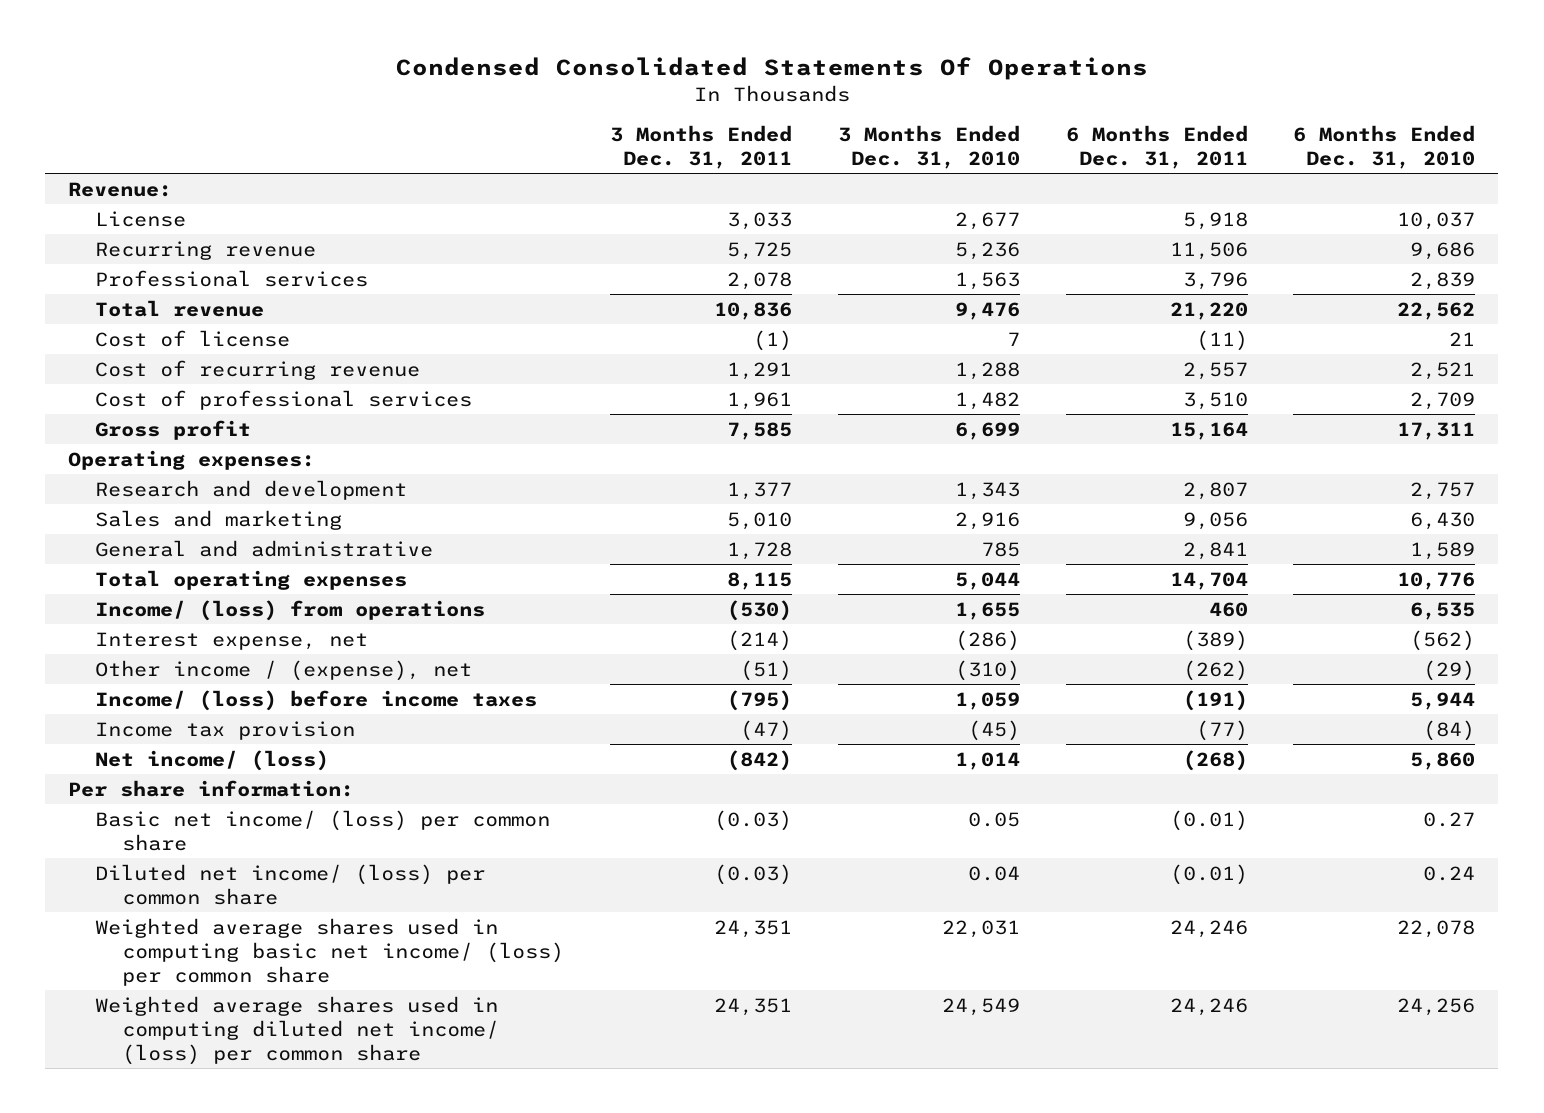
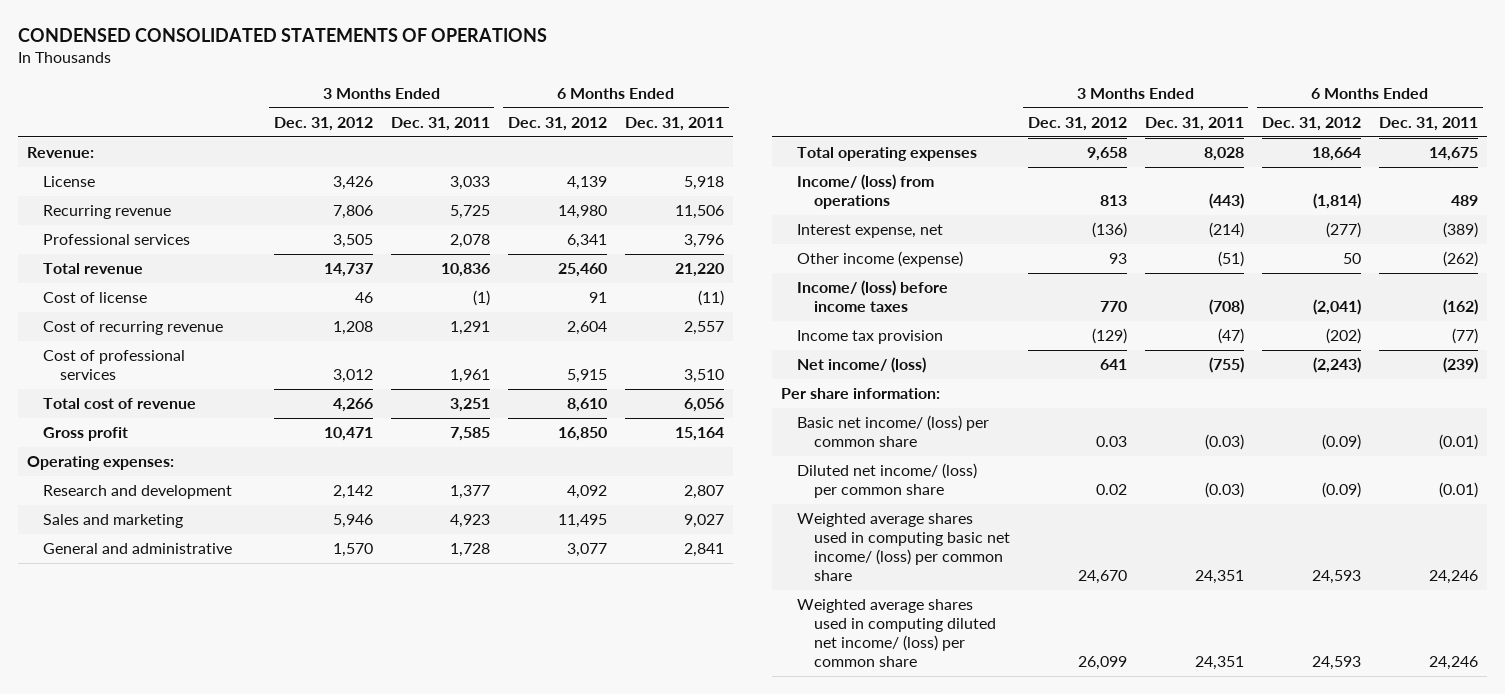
- Condensed Consolidated Statements Of Operations
+ CONDENSED CONSOLIDATED STATEMENTS OF OPERATIONS
- | 3 Months Ended Dec. 31, 2011 | 3 Months Ended Dec. 31, 2010 | 6 Months Ended Dec. 31, 2011 | 6 Months Ended Dec. 31, 2010
+ | 3 Months Ended Dec. 31, 2012 | 3 Months Ended Dec. 31, 2011 | 6 Months Ended Dec. 31, 2012 | 6 Months Ended Dec. 31, 2011
+ Total cost of revenue | 4,266 | 3,251 | 8,610 | 6,056
- Sales and marketing | 5,010 | 2,916 | 9,056 | 6,430
+ Sales and marketing | 5,946 | 4,923 | 11,495 | 9,027
- Total operating expenses | 8,115 | 5,044 | 14,704 | 10,776
- Income/ (loss) from operations | (530) | 1,655 | 460 | 6,535
+ Total operating expenses | 9,658 | 8,028 | 18,664 | 14,675
+ Income/ (loss) from operations | 813 | (443) | (1,814) | 489
- Other income / (expense), net | (51) | (310) | (262) | (29)
- Income/ (loss) before income taxes | (795) | 1,059 | (191) | 5,944
+ Other income (expense) | 93 | (51) | 50 | (262)
+ Income/ (loss) before income taxes | 770 | (708) | (2,041) | (162)
- Net income/ (loss) | (842) | 1,014 | (268) | 5,860
+ Net income/ (loss) | 641 | (755) | (2,243) | (239)

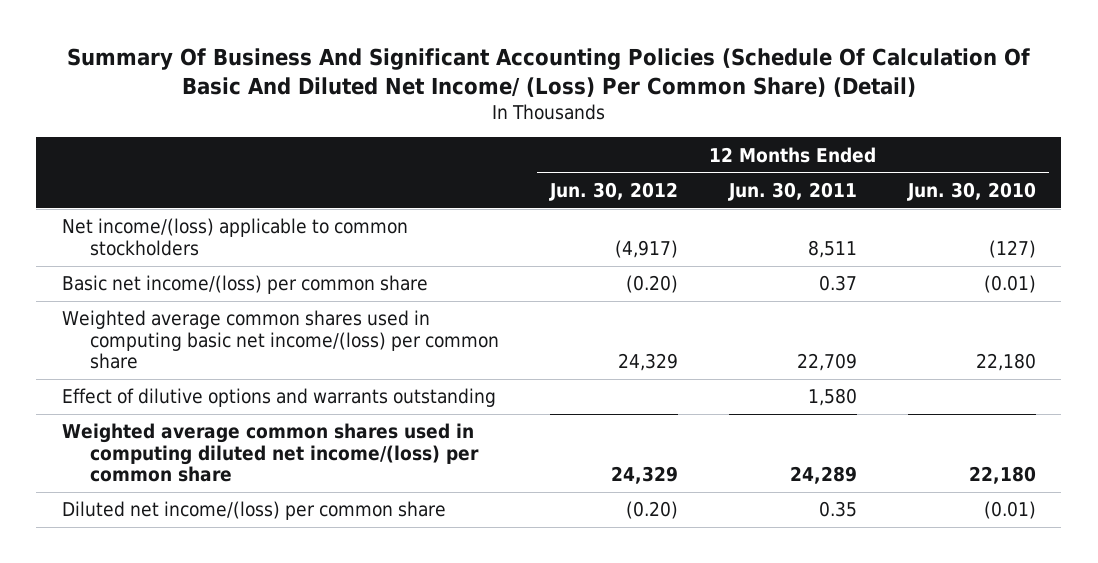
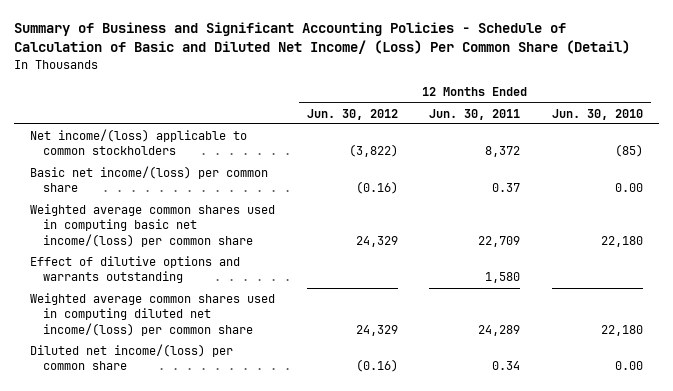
- Summary Of Business And Significant Accounting Policies (Schedule Of Calculation Of Basic And Diluted Net Income/ (Loss) Per Common Share) (Detail)
+ Summary of Business and Significant Accounting Policies - Schedule of Calculation of Basic and Diluted Net Income/ (Loss) Per Common Share (Detail)
- Net income/(loss) applicable to common stockholders | (4,917) | 8,511 | (127)
- Basic net income/(loss) per common share | (0.20) | 0.37 | (0.01)
+ Net income/(loss) applicable to common stockholders | (3,822) | 8,372 | (85)
+ Basic net income/(loss) per common share | (0.16) | 0.37 | 0.00
- Diluted net income/(loss) per common share | (0.20) | 0.35 | (0.01)
+ Diluted net income/(loss) per common share | (0.16) | 0.34 | 0.00

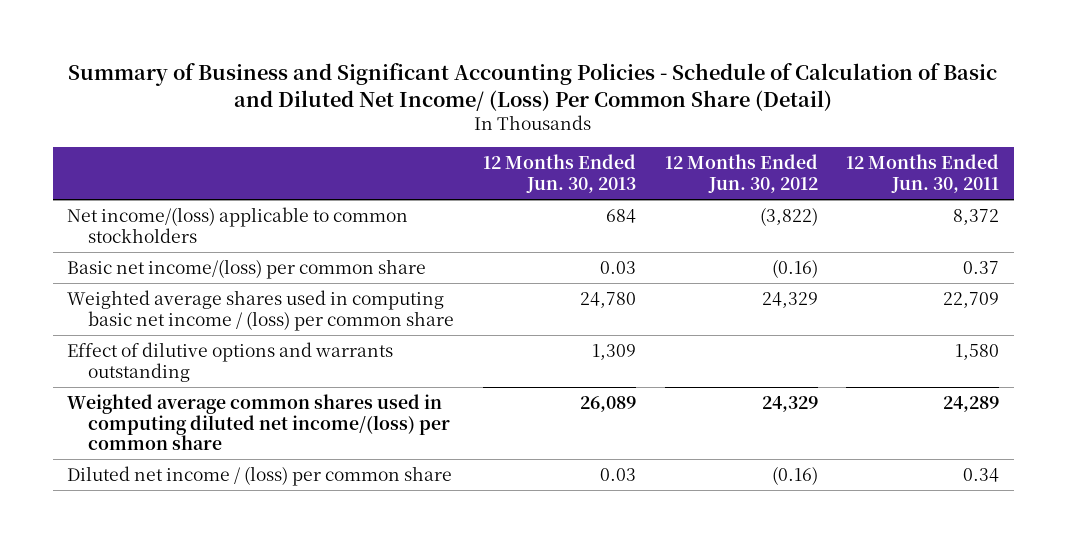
- | 12 Months Ended Jun. 30, 2012 | 12 Months Ended Jun. 30, 2011 | 12 Months Ended Jun. 30, 2010
+ | 12 Months Ended Jun. 30, 2013 | 12 Months Ended Jun. 30, 2012 | 12 Months Ended Jun. 30, 2011
- Weighted average common shares used in computing basic net income/(loss) per common share | 24,329 | 22,709 | 22,180
+ Weighted average shares used in computing basic net income / (loss) per common share | 24,780 | 24,329 | 22,709
- Diluted net income/(loss) per common share | (0.16) | 0.34 | 0.00
+ Diluted net income / (loss) per common share | 0.03 | (0.16) | 0.34

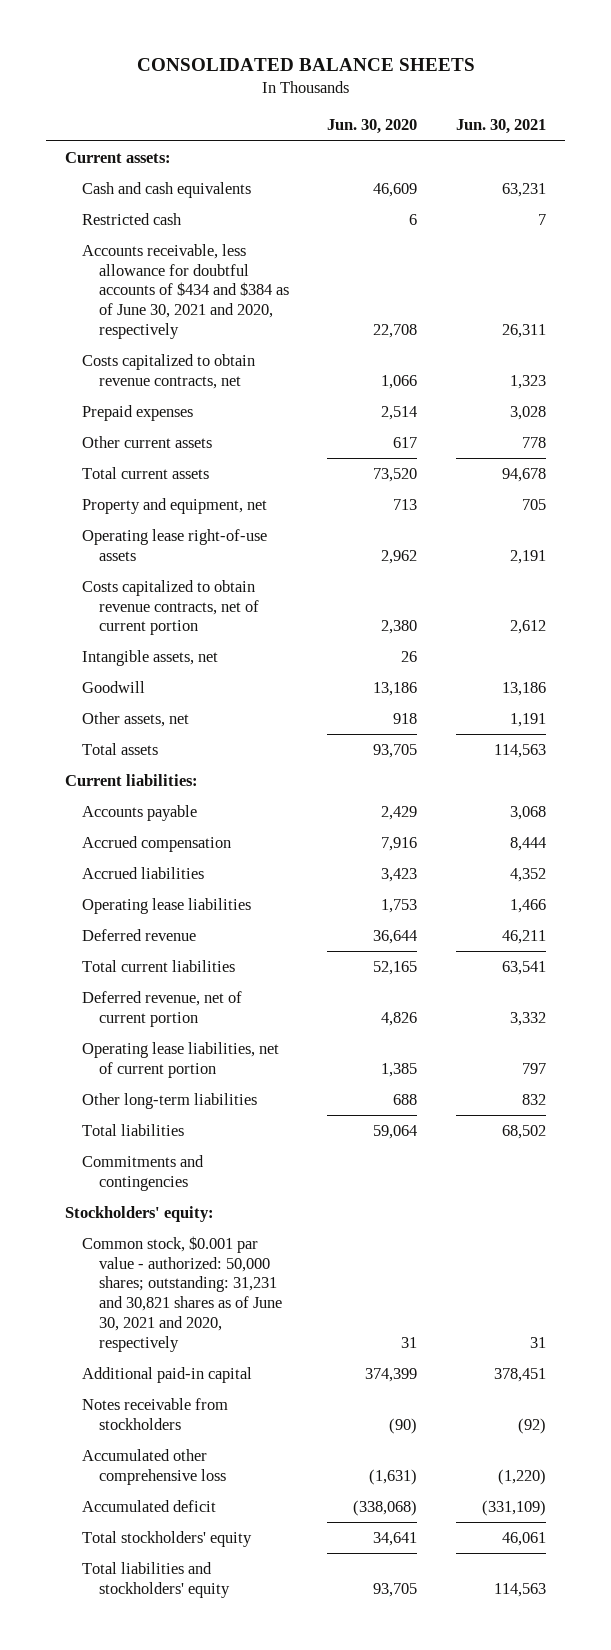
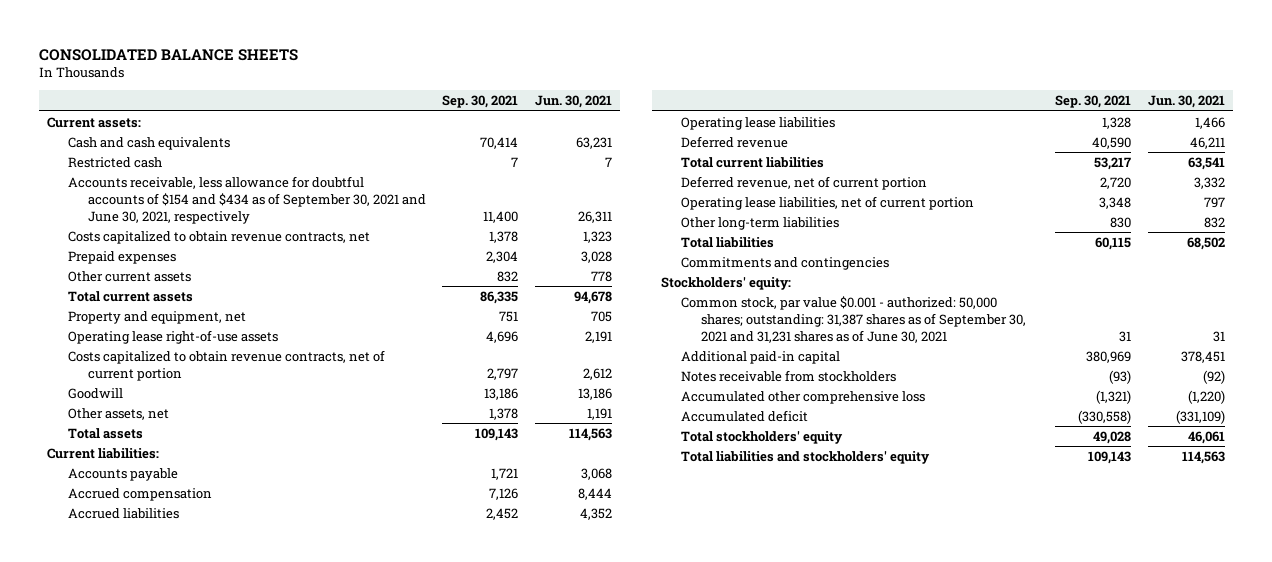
- | Jun. 30, 2020 | Jun. 30, 2021
+ | Sep. 30, 2021 | Jun. 30, 2021
- Accounts receivable, less allowance for doubtful accounts of $434 and $384 as of June 30, 2021 and 2020, respectively | 22,708 | 26,311
+ Accounts receivable, less allowance for doubtful accounts of $154 and $434 as of September 30, 2021 and June 30, 2021, respectively | 11,400 | 26,311
- Intangible assets, net | 26 |
- Common stock, $0.001 par value - authorized: 50,000 shares; outstanding: 31,231 and 30,821 shares as of June 30, 2021 and 2020, respectively | 31 | 31
+ Common stock, par value $0.001 - authorized: 50,000 shares; outstanding: 31,387 shares as of September 30, 2021 and 31,231 shares as of June 30, 2021 | 31 | 31

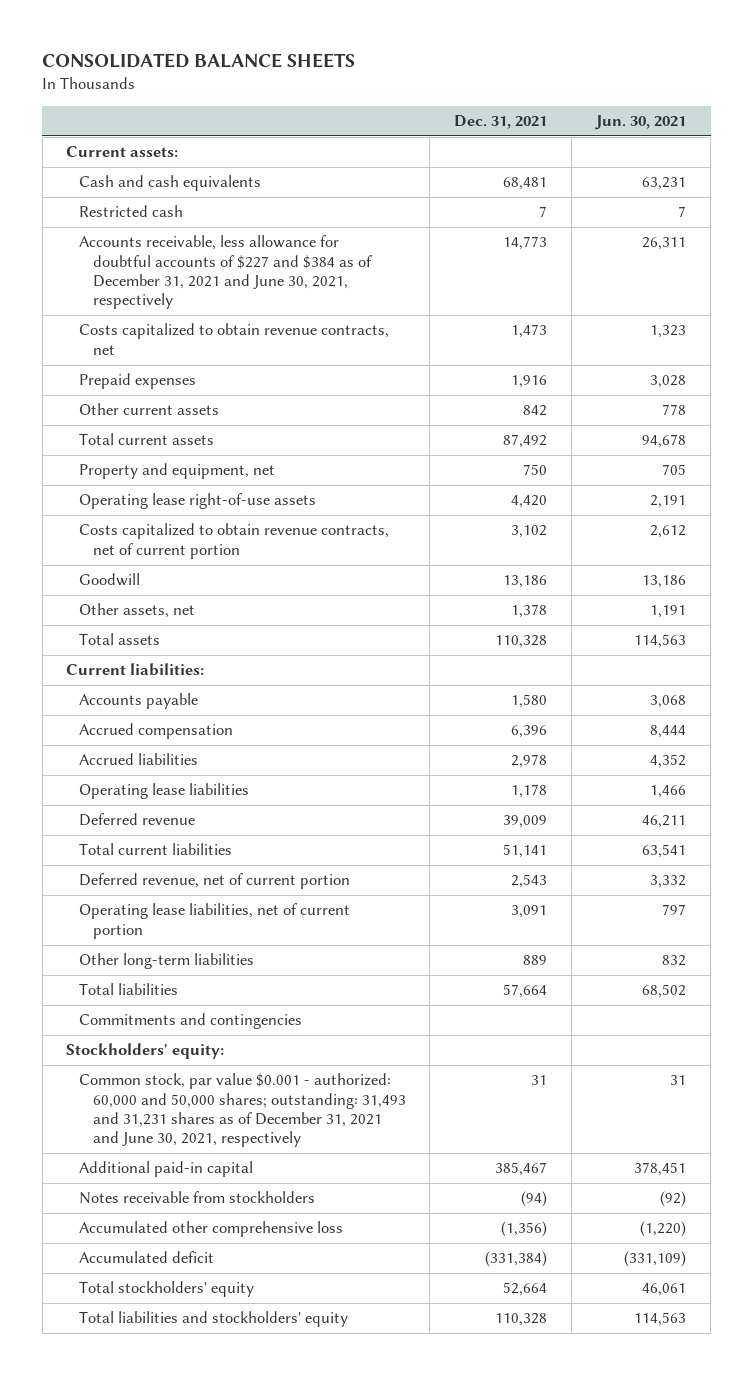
- | Sep. 30, 2021 | Jun. 30, 2021
+ | Dec. 31, 2021 | Jun. 30, 2021
- Accounts receivable, less allowance for doubtful accounts of $154 and $434 as of September 30, 2021 and June 30, 2021, respectively | 11,400 | 26,311
+ Accounts receivable, less allowance for doubtful accounts of $227 and $384 as of December 31, 2021 and June 30, 2021, respectively | 14,773 | 26,311
- Common stock, par value $0.001 - authorized: 50,000 shares; outstanding: 31,387 shares as of September 30, 2021 and 31,231 shares as of June 30, 2021 | 31 | 31
+ Common stock, par value $0.001 - authorized: 60,000 and 50,000 shares; outstanding: 31,493 and 31,231 shares as of December 31, 2021 and June 30, 2021, respectively | 31 | 31

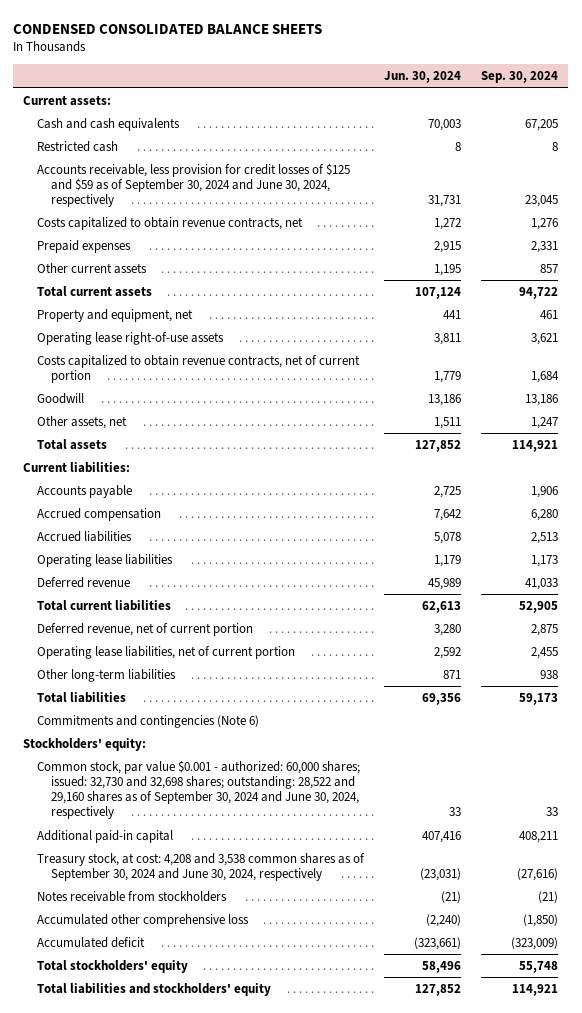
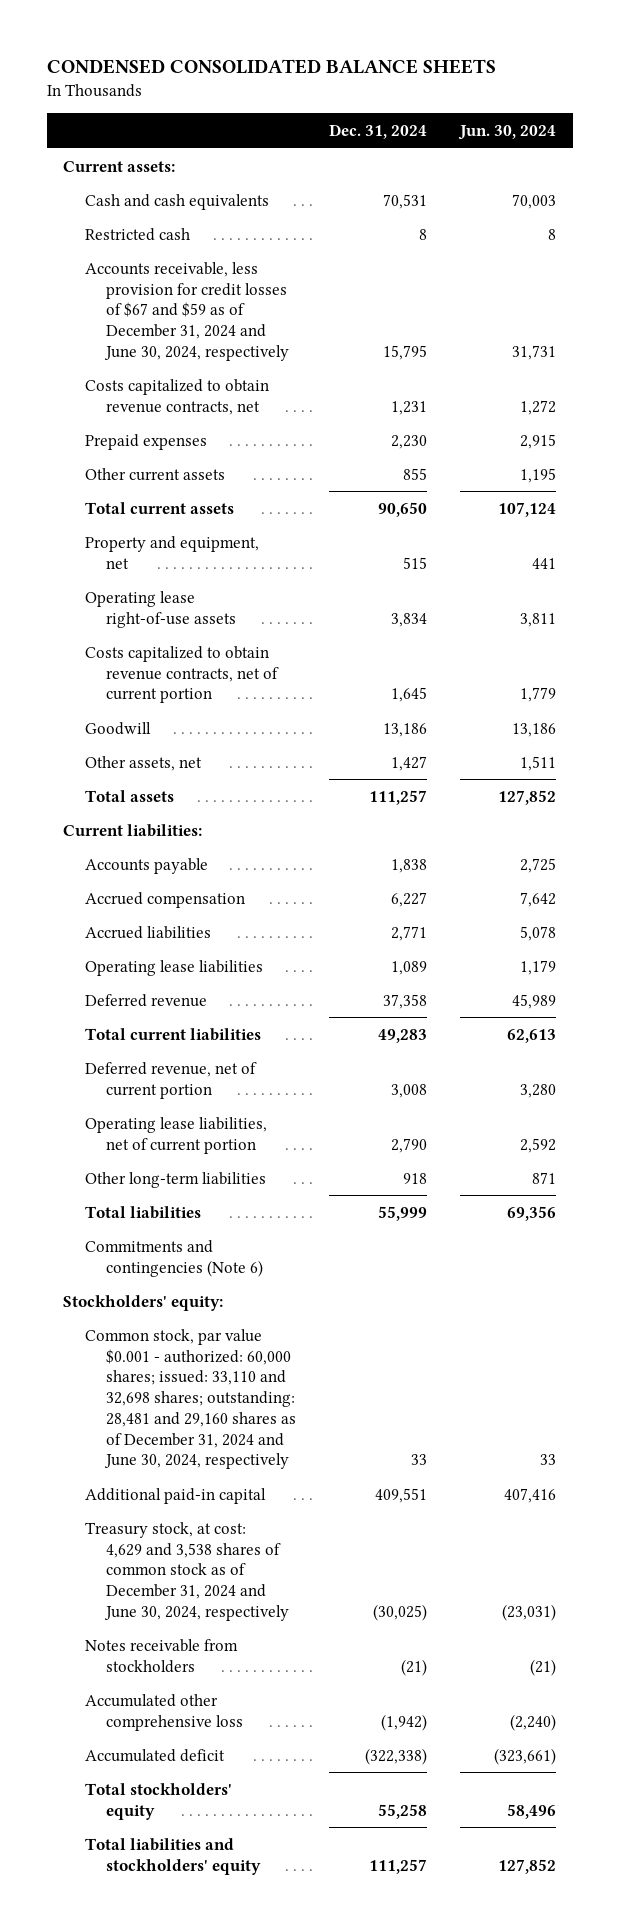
- | Jun. 30, 2024 | Sep. 30, 2024
+ | Dec. 31, 2024 | Jun. 30, 2024
- Accounts receivable, less provision for credit losses of $125 and $59 as of September 30, 2024 and June 30, 2024, respectively | 31,731 | 23,045
+ Accounts receivable, less provision for credit losses of $67 and $59 as of December 31, 2024 and June 30, 2024, respectively | 15,795 | 31,731
- Common stock, par value $0.001 - authorized: 60,000 shares; issued: 32,730 and 32,698 shares; outstanding: 28,522 and 29,160 shares as of September 30, 2024 and June 30, 2024, respectively | 33 | 33
+ Common stock, par value $0.001 - authorized: 60,000 shares; issued: 33,110 and 32,698 shares; outstanding: 28,481 and 29,160 shares as of December 31, 2024 and June 30, 2024, respectively | 33 | 33
- Treasury stock, at cost: 4,208 and 3,538 common shares as of September 30, 2024 and June 30, 2024, respectively | (23,031) | (27,616)
+ Treasury stock, at cost: 4,629 and 3,538 shares of common stock as of December 31, 2024 and June 30, 2024, respectively | (30,025) | (23,031)

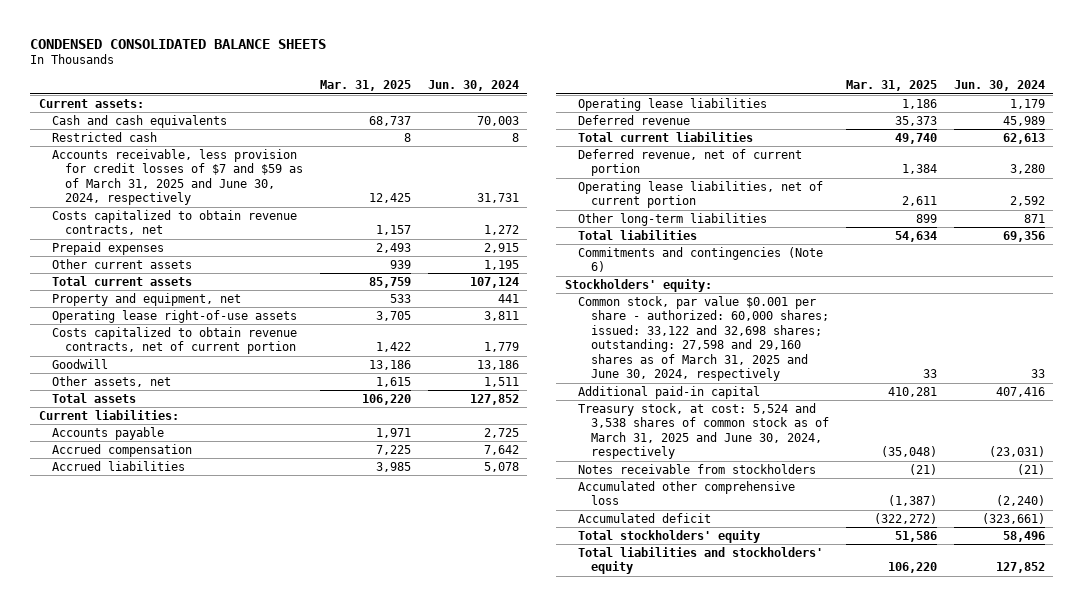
- | Dec. 31, 2024 | Jun. 30, 2024
+ | Mar. 31, 2025 | Jun. 30, 2024
- Accounts receivable, less provision for credit losses of $67 and $59 as of December 31, 2024 and June 30, 2024, respectively | 15,795 | 31,731
+ Accounts receivable, less provision for credit losses of $7 and $59 as of March 31, 2025 and June 30, 2024, respectively | 12,425 | 31,731
- Common stock, par value $0.001 - authorized: 60,000 shares; issued: 33,110 and 32,698 shares; outstanding: 28,481 and 29,160 shares as of December 31, 2024 and June 30, 2024, respectively | 33 | 33
+ Common stock, par value $0.001 per share - authorized: 60,000 shares; issued: 33,122 and 32,698 shares; outstanding: 27,598 and 29,160 shares as of March 31, 2025 and June 30, 2024, respectively | 33 | 33
- Treasury stock, at cost: 4,629 and 3,538 shares of common stock as of December 31, 2024 and June 30, 2024, respectively | (30,025) | (23,031)
+ Treasury stock, at cost: 5,524 and 3,538 shares of common stock as of March 31, 2025 and June 30, 2024, respectively | (35,048) | (23,031)

